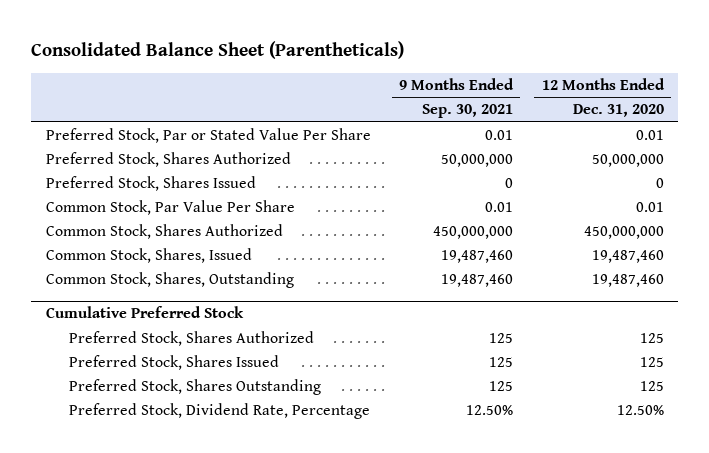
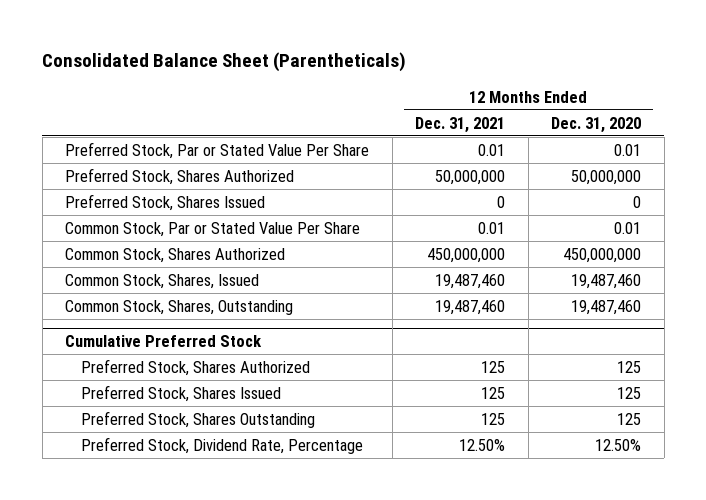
- | 9 Months Ended Sep. 30, 2021 | 12 Months Ended Dec. 31, 2020
+ | 12 Months Ended Dec. 31, 2021 | 12 Months Ended Dec. 31, 2020
- Common Stock, Par Value Per Share | 0.01 | 0.01
+ Common Stock, Par or Stated Value Per Share | 0.01 | 0.01

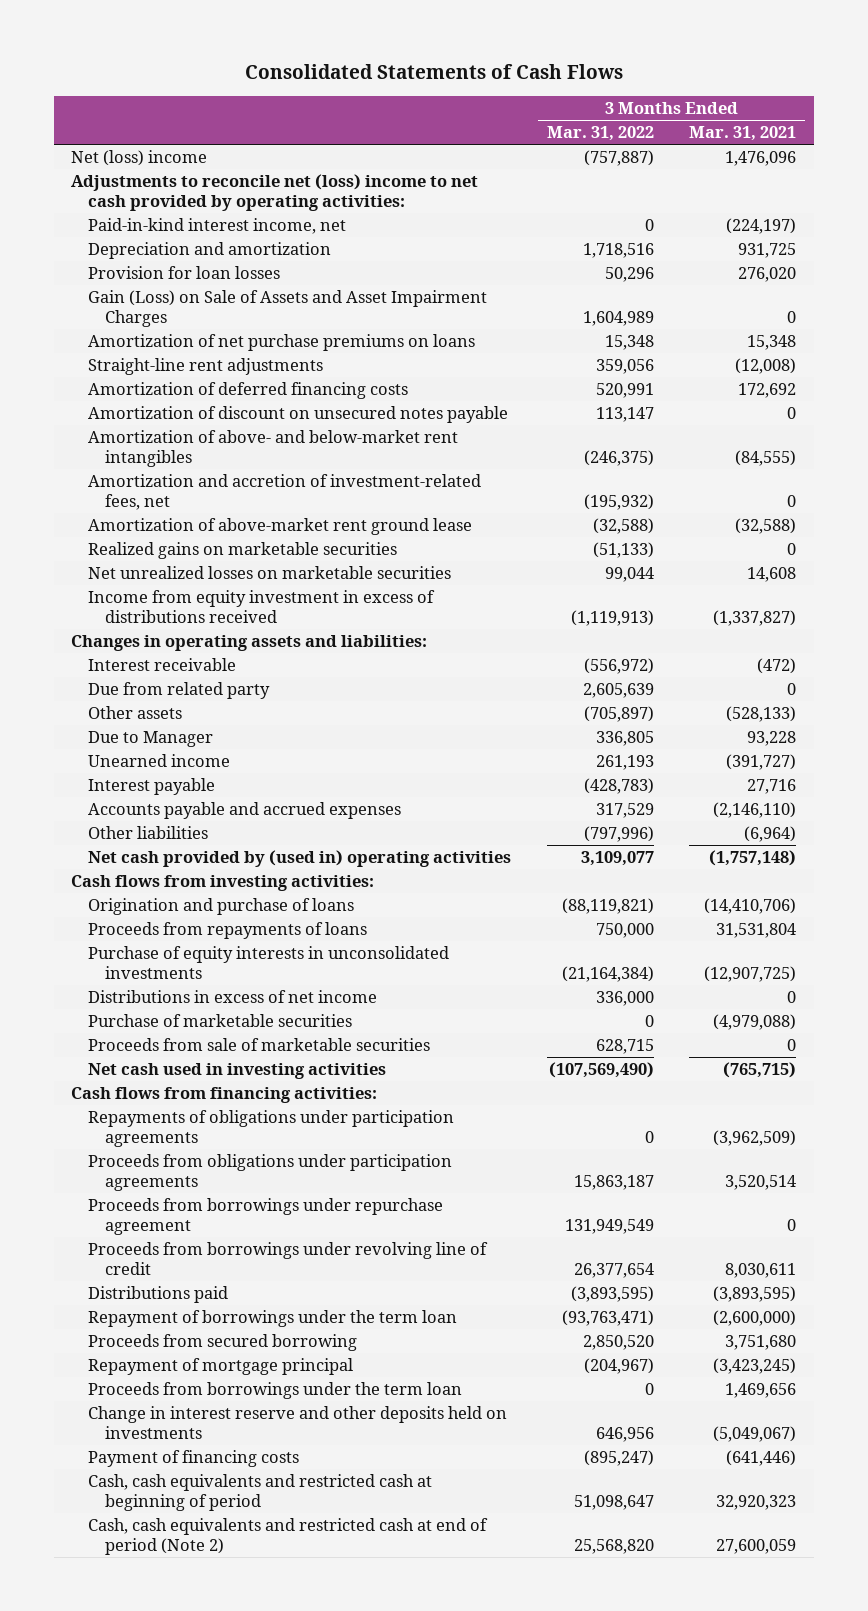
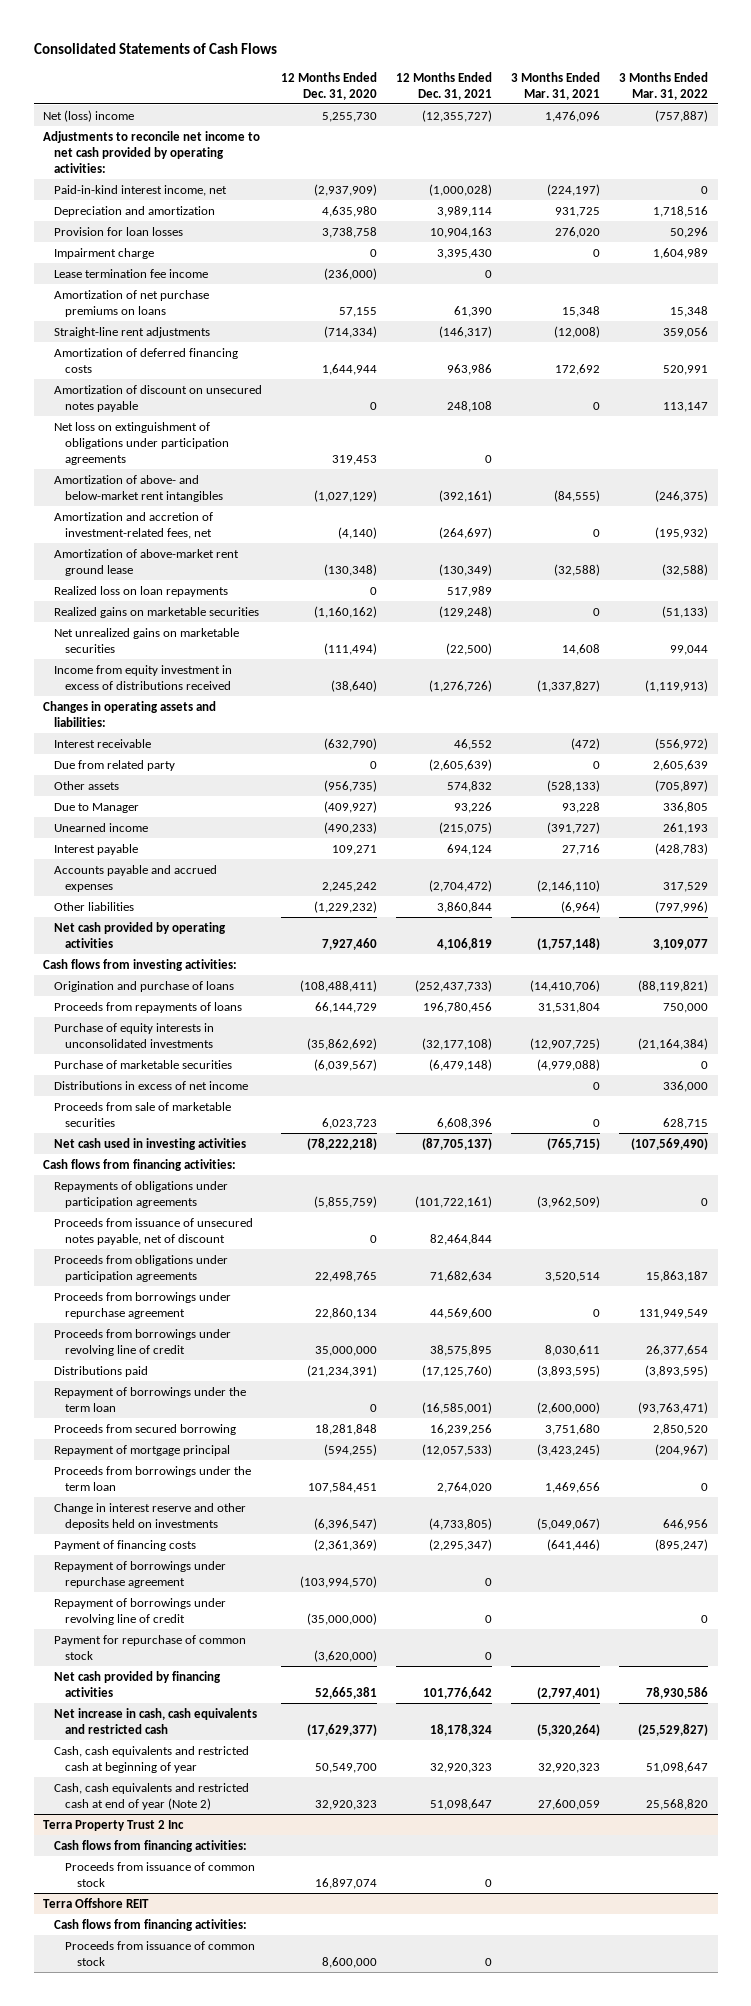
- | 3 Months Ended Mar. 31, 2022 | 3 Months Ended Mar. 31, 2021
+ | 12 Months Ended Dec. 31, 2020 | 12 Months Ended Dec. 31, 2021 | 3 Months Ended Mar. 31, 2021 | 3 Months Ended Mar. 31, 2022
- Adjustments to reconcile net (loss) income to net cash provided by operating activities:
+ Adjustments to reconcile net income to net cash provided by operating activities:
- Gain (Loss) on Sale of Assets and Asset Impairment Charges | 1,604,989 | 0
+ Impairment charge | 0 | 3,395,430 | 0 | 1,604,989
+ Lease termination fee income | (236,000) | 0 | |
+ Net loss on extinguishment of obligations under participation agreements | 319,453 | 0 | |
+ Realized loss on loan repayments | 0 | 517,989 | |
- Net unrealized losses on marketable securities | 99,044 | 14,608
+ Net unrealized gains on marketable securities | (111,494) | (22,500) | 14,608 | 99,044
- Net cash provided by (used in) operating activities | 3,109,077 | (1,757,148)
+ Net cash provided by operating activities | 7,927,460 | 4,106,819 | (1,757,148) | 3,109,077
moved down: Distributions in excess of net income | | | 0 | 336,000
+ Proceeds from issuance of unsecured notes payable, net of discount | 0 | 82,464,844 | |
- Cash, cash equivalents and restricted cash at beginning of period | 51,098,647 | 32,920,323
- Cash, cash equivalents and restricted cash at end of period (Note 2) | 25,568,820 | 27,600,059
+ Repayment of borrowings under repurchase agreement | (103,994,570) | 0 | |
+ Repayment of borrowings under revolving line of credit | (35,000,000) | 0 | | 0
+ Payment for repurchase of common stock | (3,620,000) | 0 | |
+ Net cash provided by financing activities | 52,665,381 | 101,776,642 | (2,797,401) | 78,930,586
+ Net increase in cash, cash equivalents and restricted cash | (17,629,377) | 18,178,324 | (5,320,264) | (25,529,827)
+ Cash, cash equivalents and restricted cash at beginning of year | 50,549,700 | 32,920,323 | 32,920,323 | 51,098,647
+ Cash, cash equivalents and restricted cash at end of year (Note 2) | 32,920,323 | 51,098,647 | 27,600,059 | 25,568,820
+ Terra Property Trust 2 Inc
+ Cash flows from financing activities:
+ Proceeds from issuance of common stock | 16,897,074 | 0 | |
+ Terra Offshore REIT
+ Cash flows from financing activities:
+ Proceeds from issuance of common stock | 8,600,000 | 0 | |

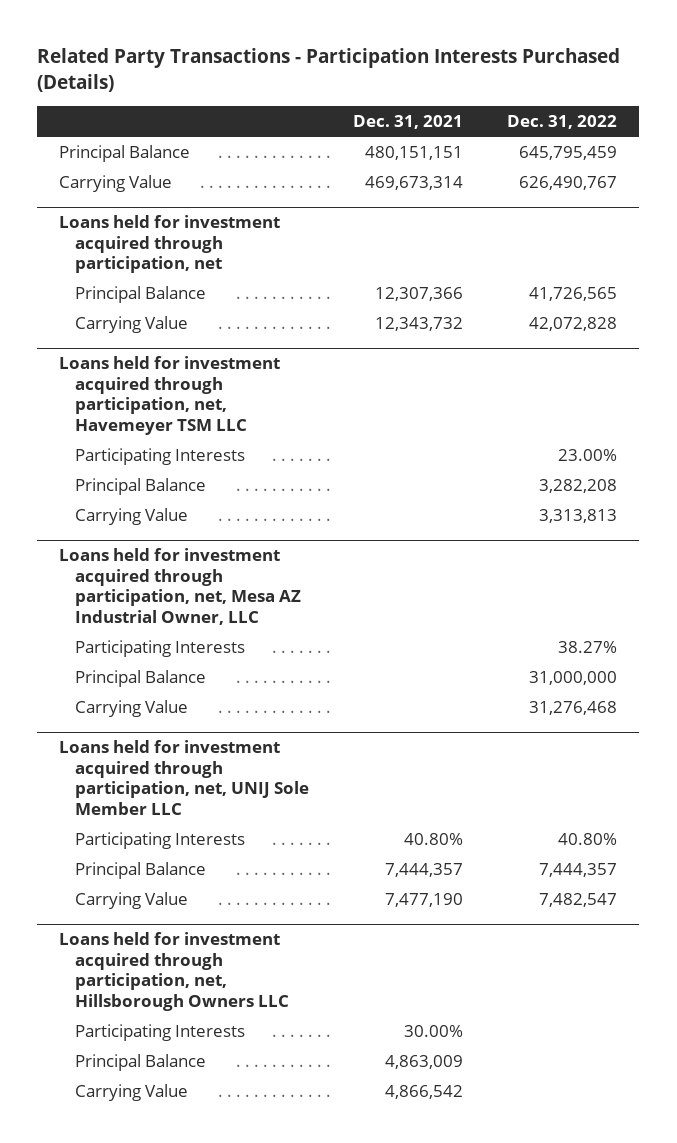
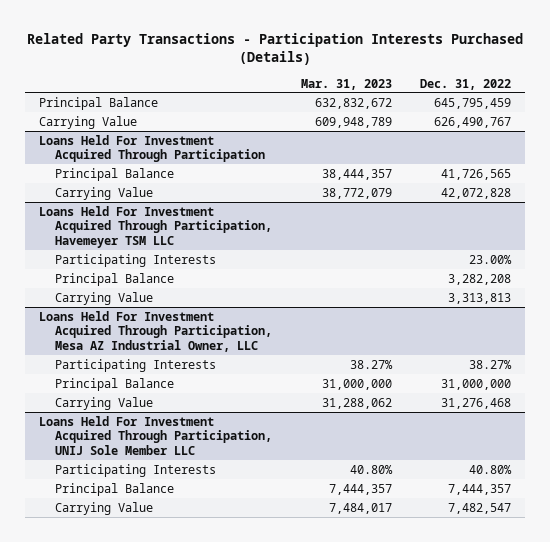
- | Dec. 31, 2021 | Dec. 31, 2022
+ | Mar. 31, 2023 | Dec. 31, 2022
- Loans held for investment acquired through participation, net
+ Loans Held For Investment Acquired Through Participation
- Loans held for investment acquired through participation, net, Havemeyer TSM LLC
+ Loans Held For Investment Acquired Through Participation, Havemeyer TSM LLC
- Loans held for investment acquired through participation, net, Mesa AZ Industrial Owner, LLC
+ Loans Held For Investment Acquired Through Participation, Mesa AZ Industrial Owner, LLC
- Loans held for investment acquired through participation, net, UNIJ Sole Member LLC
+ Loans Held For Investment Acquired Through Participation, UNIJ Sole Member LLC
- Loans held for investment acquired through participation, net, Hillsborough Owners LLC
- Participating Interests | 30.00% |
- Principal Balance | 4,863,009 |
- Carrying Value | 4,866,542 |

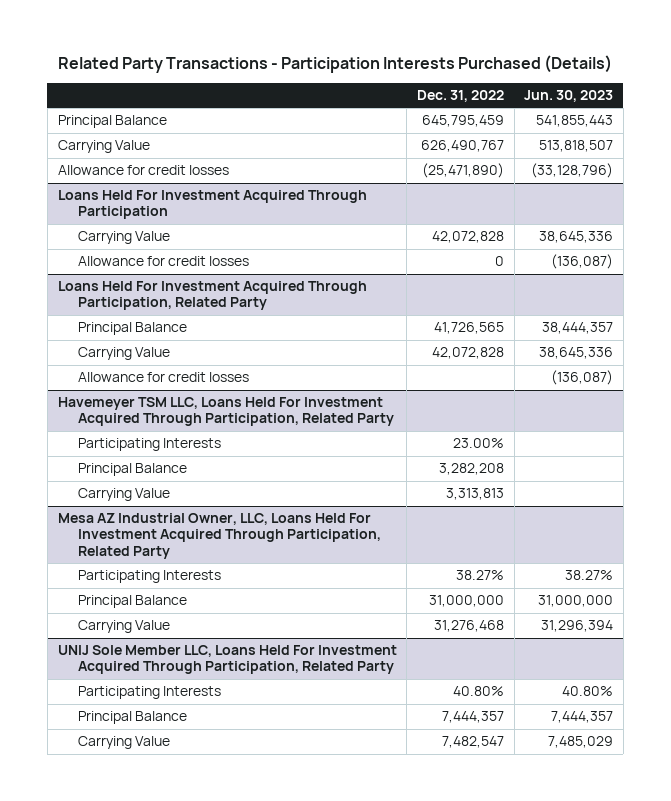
- | Mar. 31, 2023 | Dec. 31, 2022
+ | Dec. 31, 2022 | Jun. 30, 2023
+ Allowance for credit losses | (25,471,890) | (33,128,796)
@ Loans Held For Investment Acquired Through Participation
+ Carrying Value | 42,072,828 | 38,645,336
+ Allowance for credit losses | 0 | (136,087)
+ Loans Held For Investment Acquired Through Participation, Related Party
- Loans Held For Investment Acquired Through Participation, Havemeyer TSM LLC
+ Allowance for credit losses | | (136,087)
+ Havemeyer TSM LLC, Loans Held For Investment Acquired Through Participation, Related Party
- Loans Held For Investment Acquired Through Participation, Mesa AZ Industrial Owner, LLC
+ Mesa AZ Industrial Owner, LLC, Loans Held For Investment Acquired Through Participation, Related Party
- Loans Held For Investment Acquired Through Participation, UNIJ Sole Member LLC
+ UNIJ Sole Member LLC, Loans Held For Investment Acquired Through Participation, Related Party

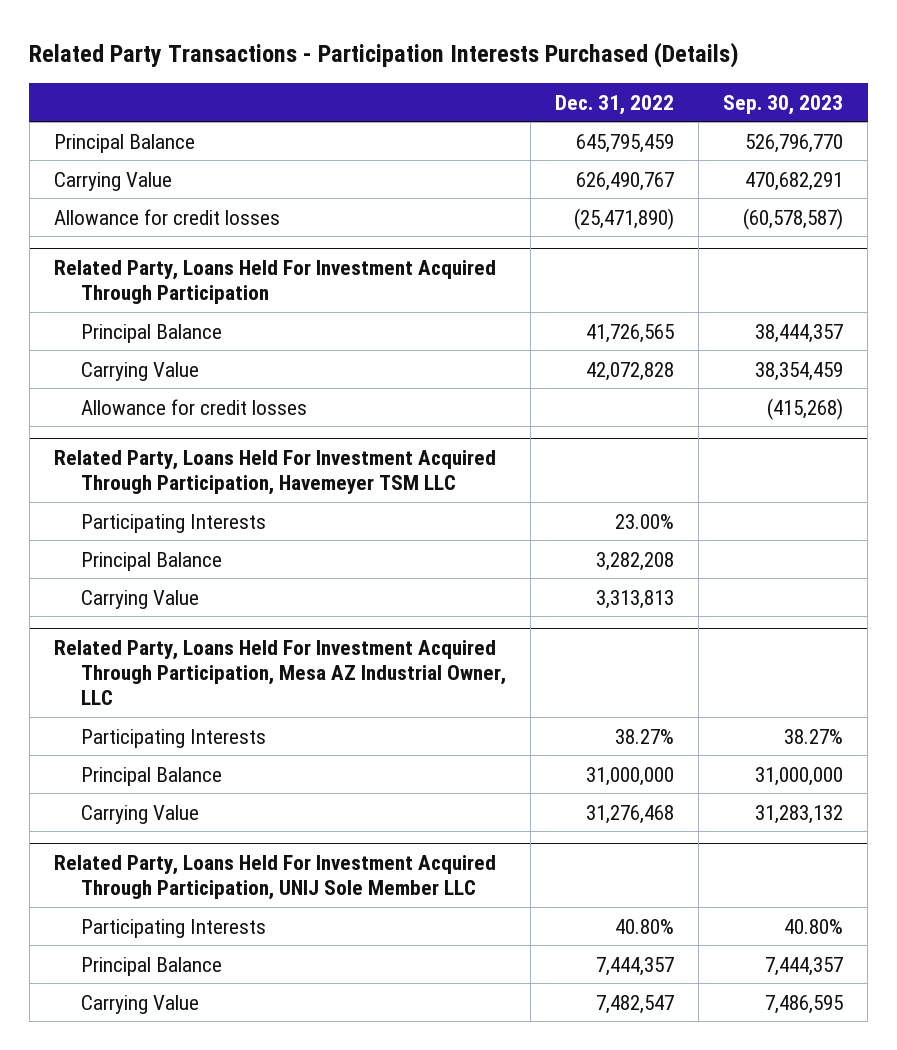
- | Dec. 31, 2022 | Jun. 30, 2023
+ | Dec. 31, 2022 | Sep. 30, 2023
- Loans Held For Investment Acquired Through Participation
- Carrying Value | 42,072,828 | 38,645,336
- Allowance for credit losses | 0 | (136,087)
- Loans Held For Investment Acquired Through Participation, Related Party
+ Related Party, Loans Held For Investment Acquired Through Participation
- Havemeyer TSM LLC, Loans Held For Investment Acquired Through Participation, Related Party
+ Related Party, Loans Held For Investment Acquired Through Participation, Havemeyer TSM LLC
- Mesa AZ Industrial Owner, LLC, Loans Held For Investment Acquired Through Participation, Related Party
+ Related Party, Loans Held For Investment Acquired Through Participation, Mesa AZ Industrial Owner, LLC
- UNIJ Sole Member LLC, Loans Held For Investment Acquired Through Participation, Related Party
+ Related Party, Loans Held For Investment Acquired Through Participation, UNIJ Sole Member LLC

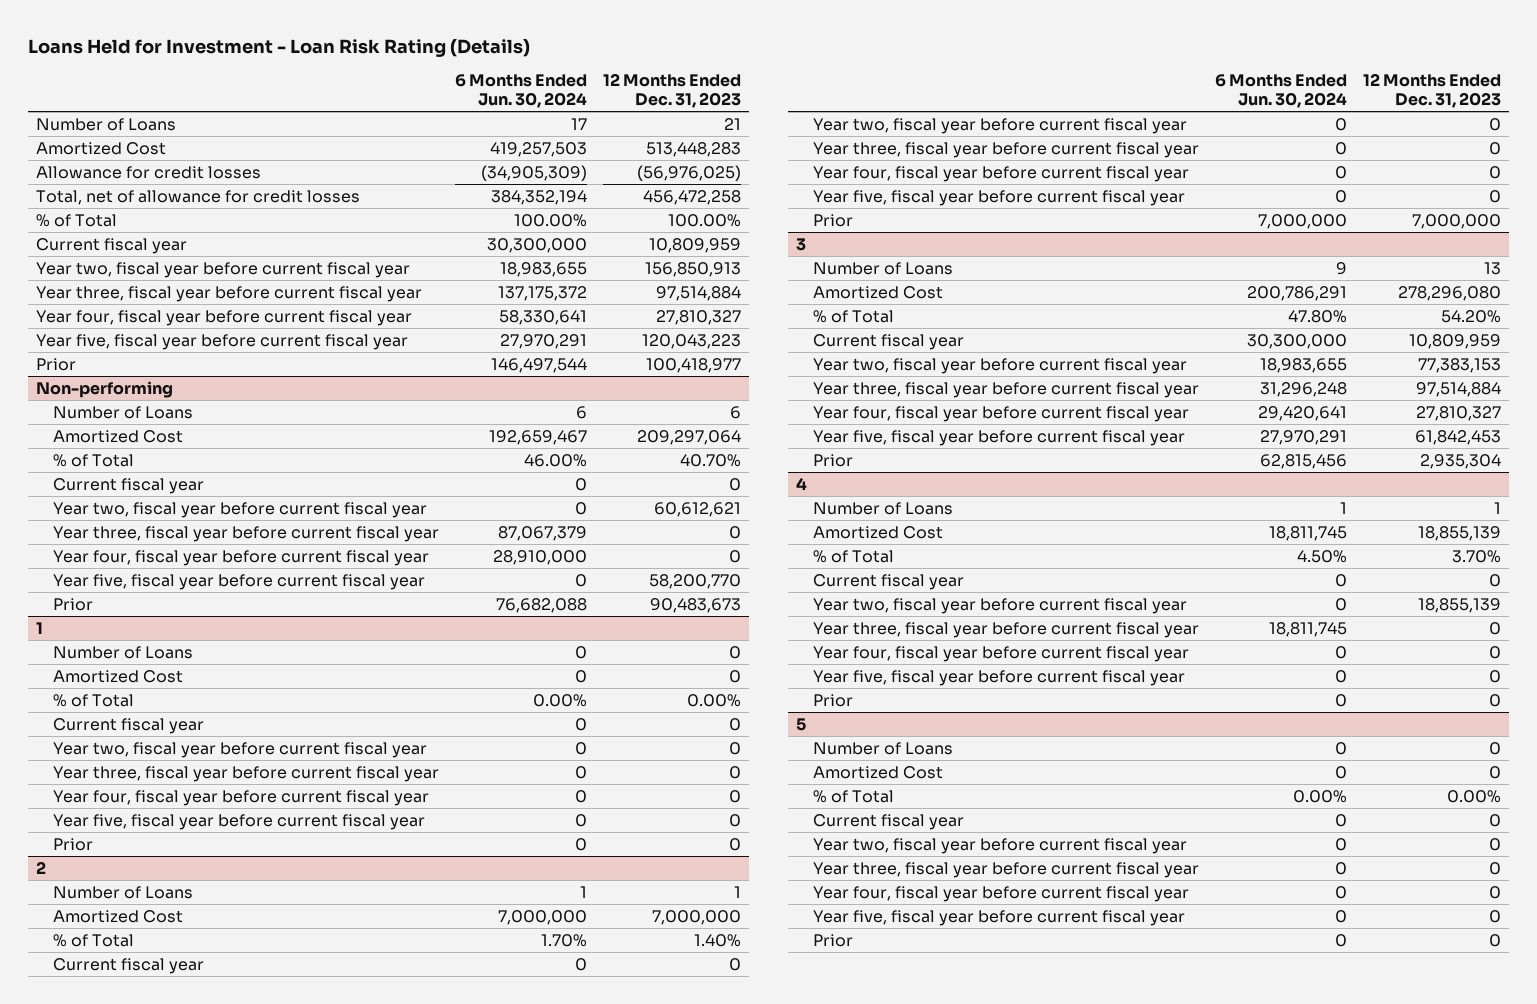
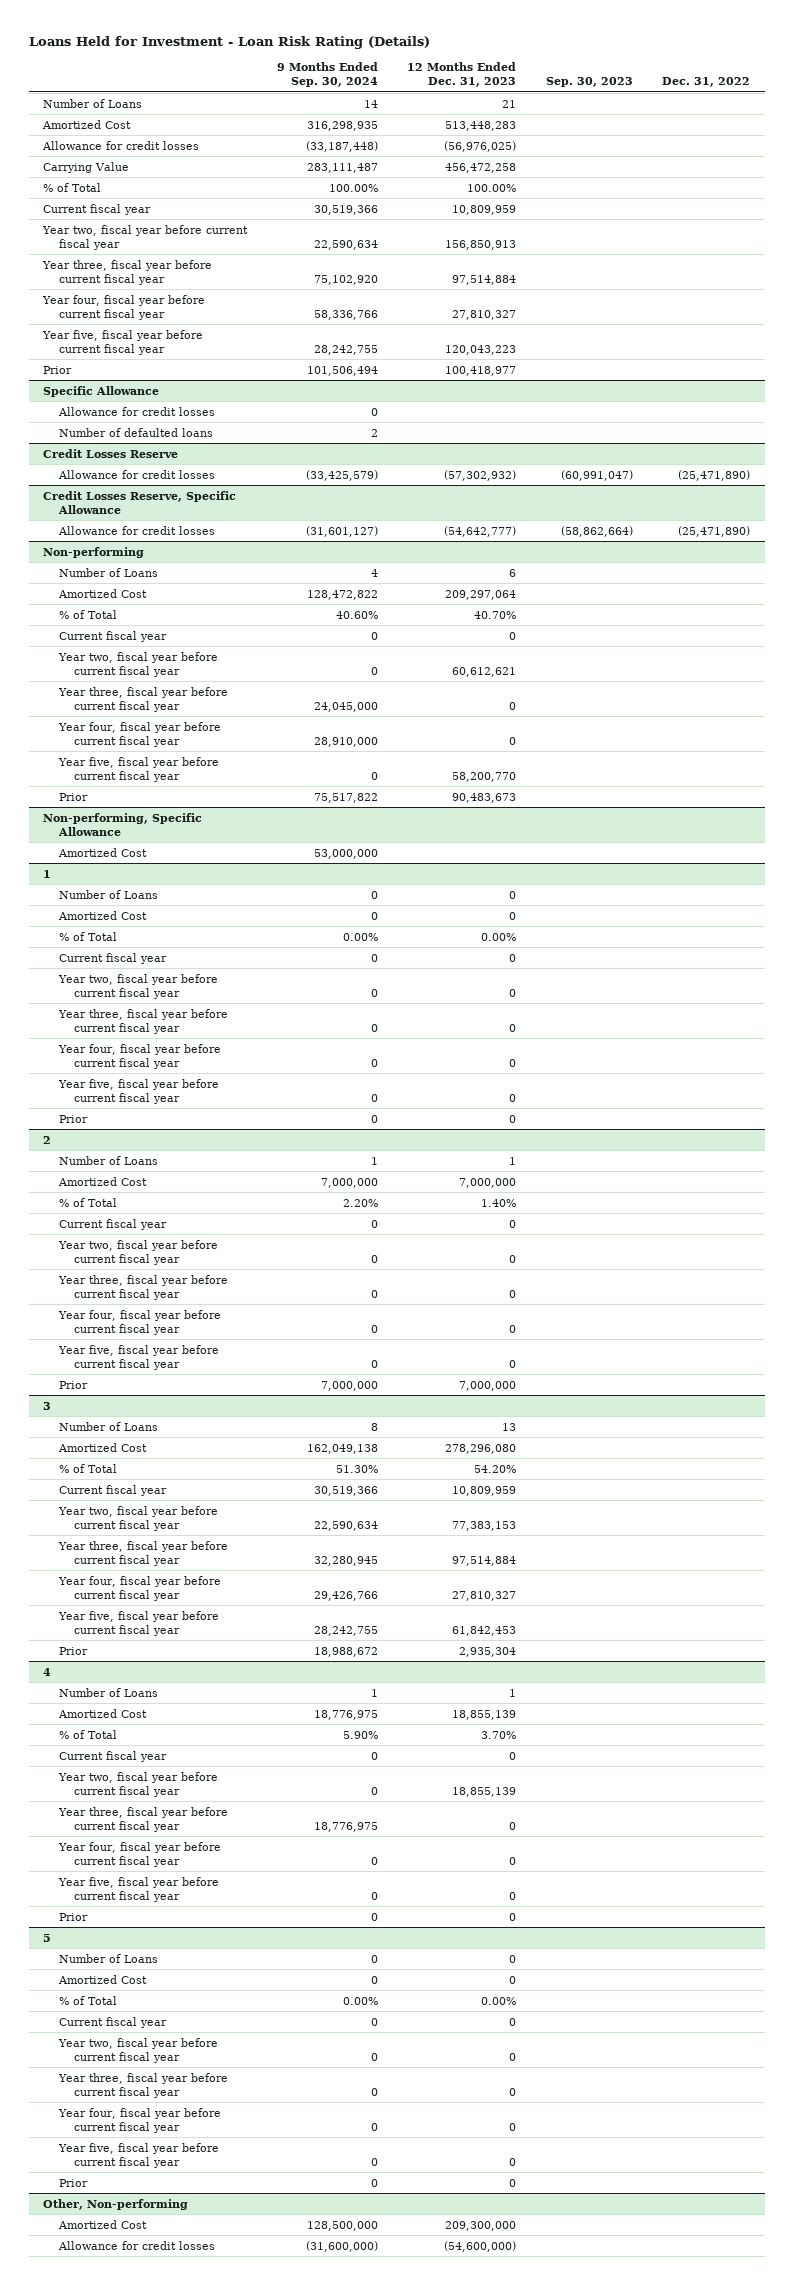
- | 6 Months Ended Jun. 30, 2024 | 12 Months Ended Dec. 31, 2023
+ | 9 Months Ended Sep. 30, 2024 | 12 Months Ended Dec. 31, 2023 | Sep. 30, 2023 | Dec. 31, 2022
- Total, net of allowance for credit losses | 384,352,194 | 456,472,258
+ Carrying Value | 283,111,487 | 456,472,258 | |
+ Specific Allowance
+ Allowance for credit losses | 0 | | |
+ Number of defaulted loans | 2 | | |
+ Credit Losses Reserve
+ Allowance for credit losses | (33,425,579) | (57,302,932) | (60,991,047) | (25,471,890)
+ Credit Losses Reserve, Specific Allowance
+ Allowance for credit losses | (31,601,127) | (54,642,777) | (58,862,664) | (25,471,890)
+ Non-performing, Specific Allowance
+ Amortized Cost | 53,000,000 | | |
+ Other, Non-performing
+ Amortized Cost | 128,500,000 | 209,300,000 | |
+ Allowance for credit losses | (31,600,000) | (54,600,000) | |

